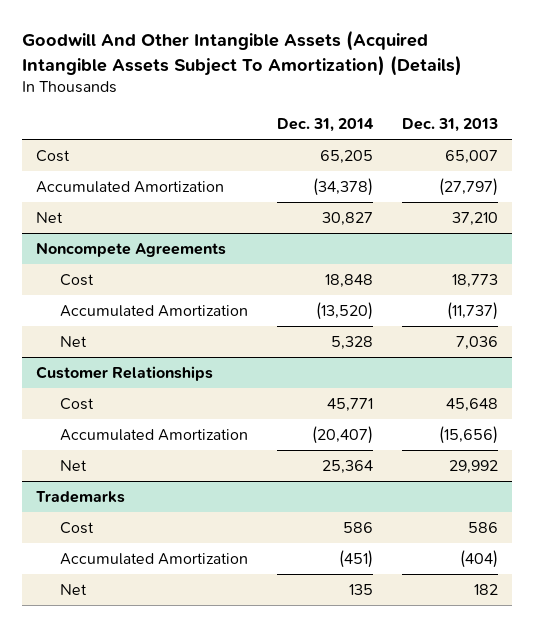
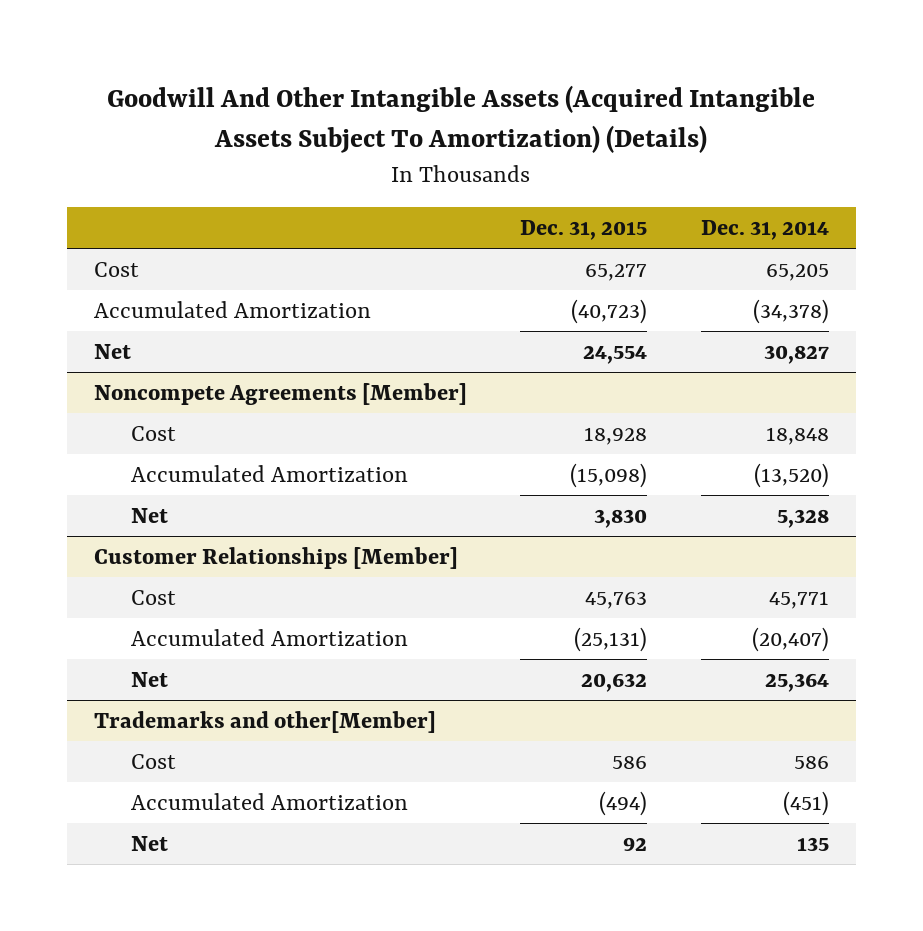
- | Dec. 31, 2014 | Dec. 31, 2013
+ | Dec. 31, 2015 | Dec. 31, 2014
- Noncompete Agreements
+ Noncompete Agreements [Member]
- Customer Relationships
+ Customer Relationships [Member]
- Trademarks
+ Trademarks and other[Member]

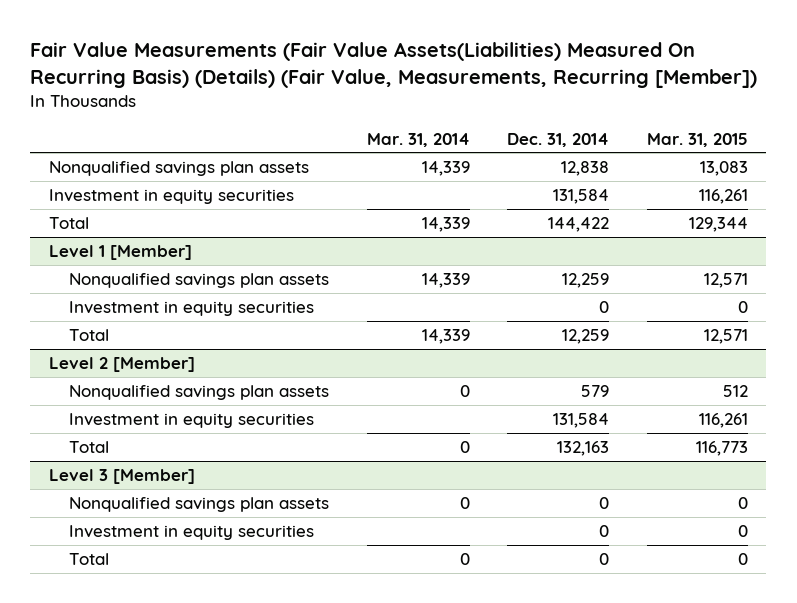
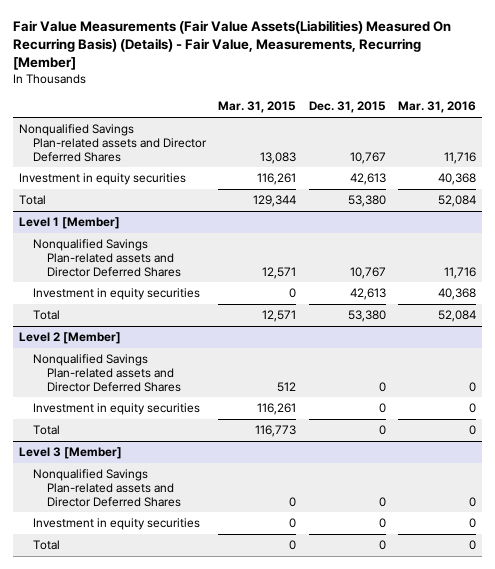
- Fair Value Measurements (Fair Value Assets(Liabilities) Measured On Recurring Basis) (Details) (Fair Value, Measurements, Recurring [Member])
+ Fair Value Measurements (Fair Value Assets(Liabilities) Measured On Recurring Basis) (Details) - Fair Value, Measurements, Recurring [Member]
- | Mar. 31, 2014 | Dec. 31, 2014 | Mar. 31, 2015
+ | Mar. 31, 2015 | Dec. 31, 2015 | Mar. 31, 2016
- Nonqualified savings plan assets | 14,339 | 12,838 | 13,083
+ Nonqualified Savings Plan-related assets and Director Deferred Shares | 13,083 | 10,767 | 11,716
@ Level 1 [Member]
- Nonqualified savings plan assets | 14,339 | 12,259 | 12,571
+ Nonqualified Savings Plan-related assets and Director Deferred Shares | 12,571 | 10,767 | 11,716
@ Level 2 [Member]
- Nonqualified savings plan assets | 0 | 579 | 512
+ Nonqualified Savings Plan-related assets and Director Deferred Shares | 512 | 0 | 0
@ Level 3 [Member]
- Nonqualified savings plan assets | 0 | 0 | 0
+ Nonqualified Savings Plan-related assets and Director Deferred Shares | 0 | 0 | 0

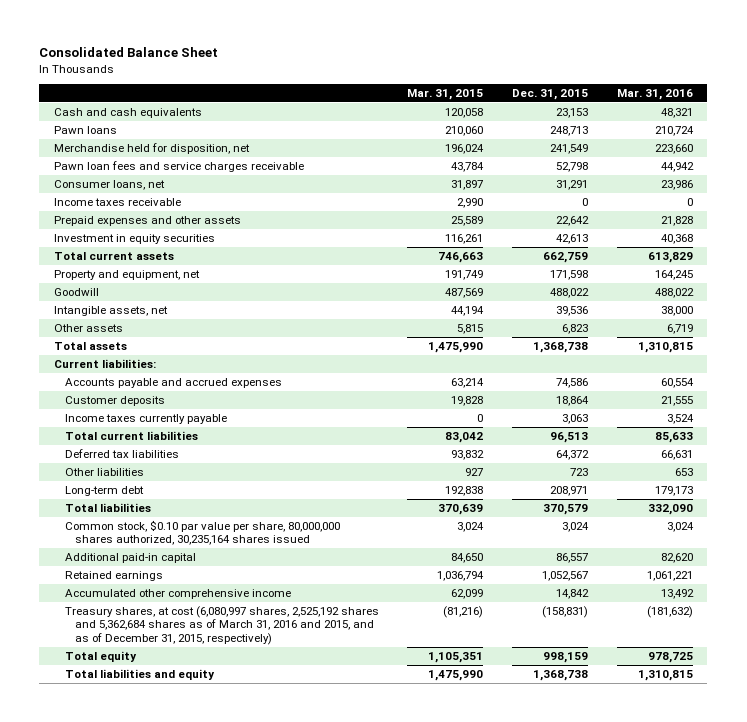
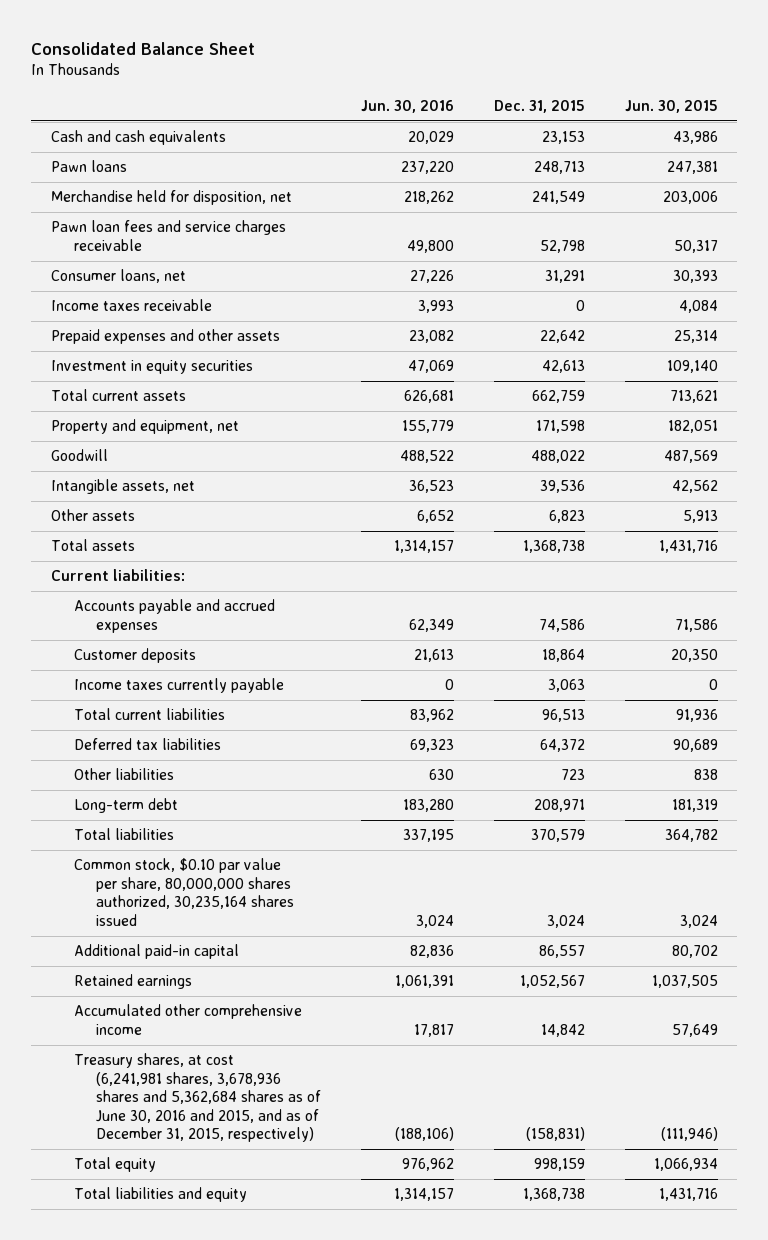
- | Mar. 31, 2015 | Dec. 31, 2015 | Mar. 31, 2016
+ | Jun. 30, 2016 | Dec. 31, 2015 | Jun. 30, 2015
- Treasury shares, at cost (6,080,997 shares, 2,525,192 shares and 5,362,684 shares as of March 31, 2016 and 2015, and as of December 31, 2015, respectively) | (81,216) | (158,831) | (181,632)
+ Treasury shares, at cost (6,241,981 shares, 3,678,936 shares and 5,362,684 shares as of June 30, 2016 and 2015, and as of December 31, 2015, respectively) | (188,106) | (158,831) | (111,946)

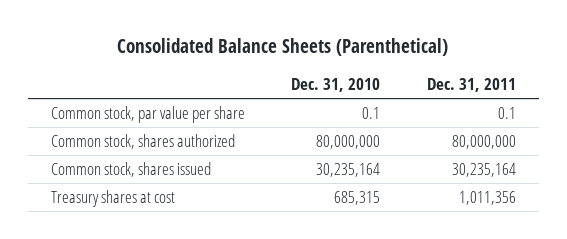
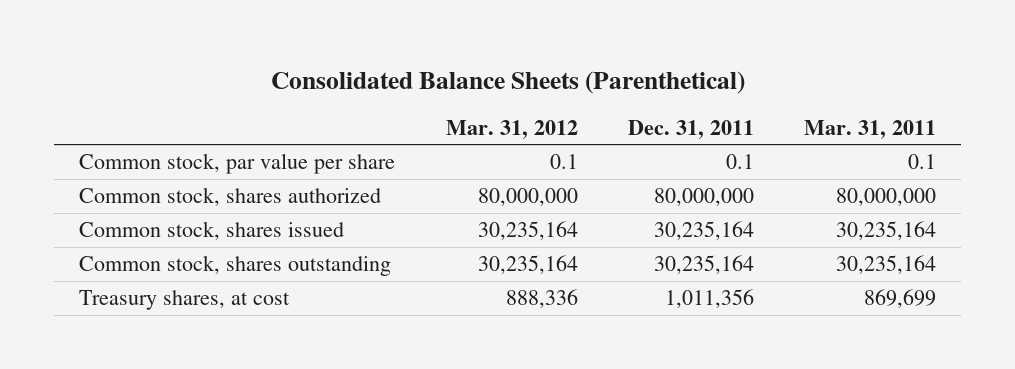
- | Dec. 31, 2010 | Dec. 31, 2011
+ | Mar. 31, 2012 | Dec. 31, 2011 | Mar. 31, 2011
- Treasury shares at cost | 685,315 | 1,011,356
+ Common stock, shares outstanding | 30,235,164 | 30,235,164 | 30,235,164
+ Treasury shares, at cost | 888,336 | 1,011,356 | 869,699

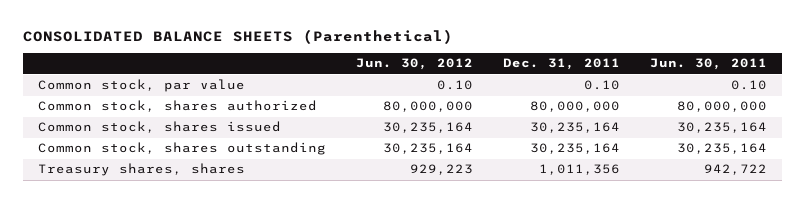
- Consolidated Balance Sheets (Parenthetical)
+ CONSOLIDATED BALANCE SHEETS (Parenthetical)
- | Mar. 31, 2012 | Dec. 31, 2011 | Mar. 31, 2011
+ | Jun. 30, 2012 | Dec. 31, 2011 | Jun. 30, 2011
- Common stock, par value per share | 0.1 | 0.1 | 0.1
+ Common stock, par value | 0.10 | 0.10 | 0.10
- Treasury shares, at cost | 888,336 | 1,011,356 | 869,699
+ Treasury shares, shares | 929,223 | 1,011,356 | 942,722

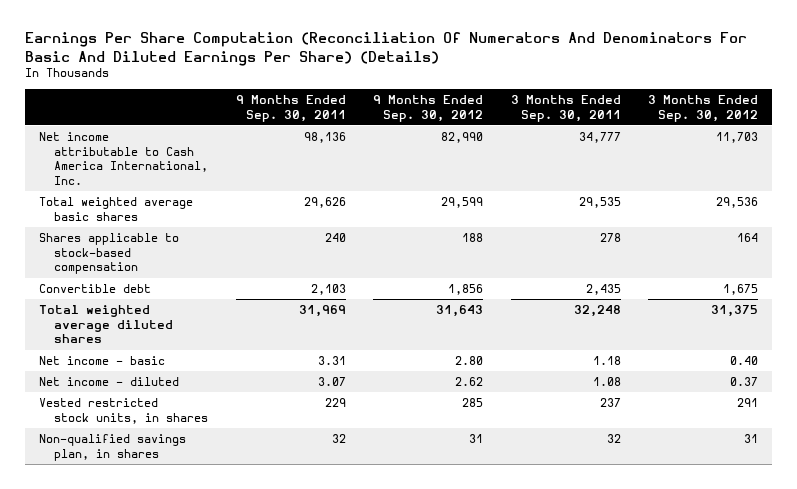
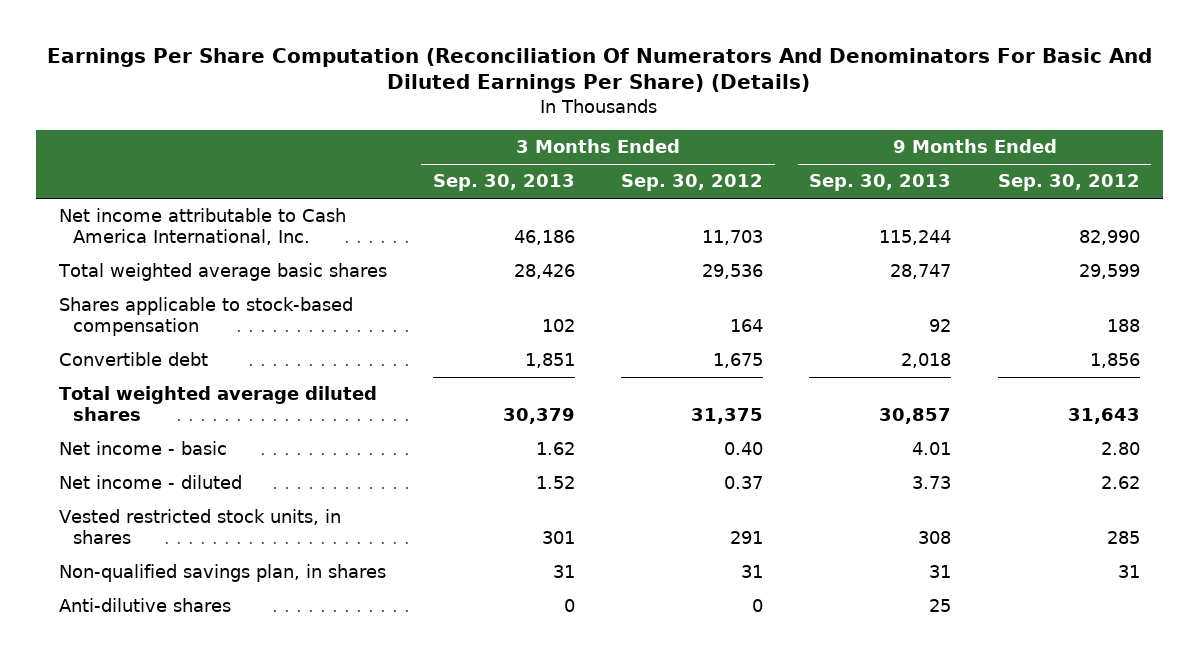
- | 9 Months Ended Sep. 30, 2011 | 9 Months Ended Sep. 30, 2012 | 3 Months Ended Sep. 30, 2011 | 3 Months Ended Sep. 30, 2012
+ | 3 Months Ended Sep. 30, 2013 | 3 Months Ended Sep. 30, 2012 | 9 Months Ended Sep. 30, 2013 | 9 Months Ended Sep. 30, 2012
+ Anti-dilutive shares | 0 | 0 | 25 |

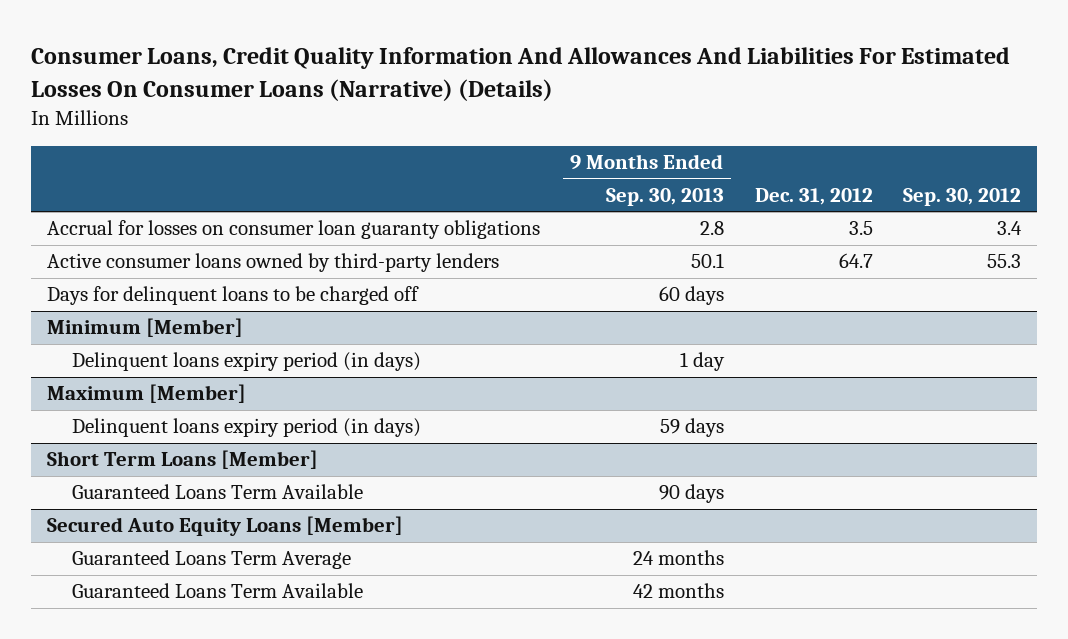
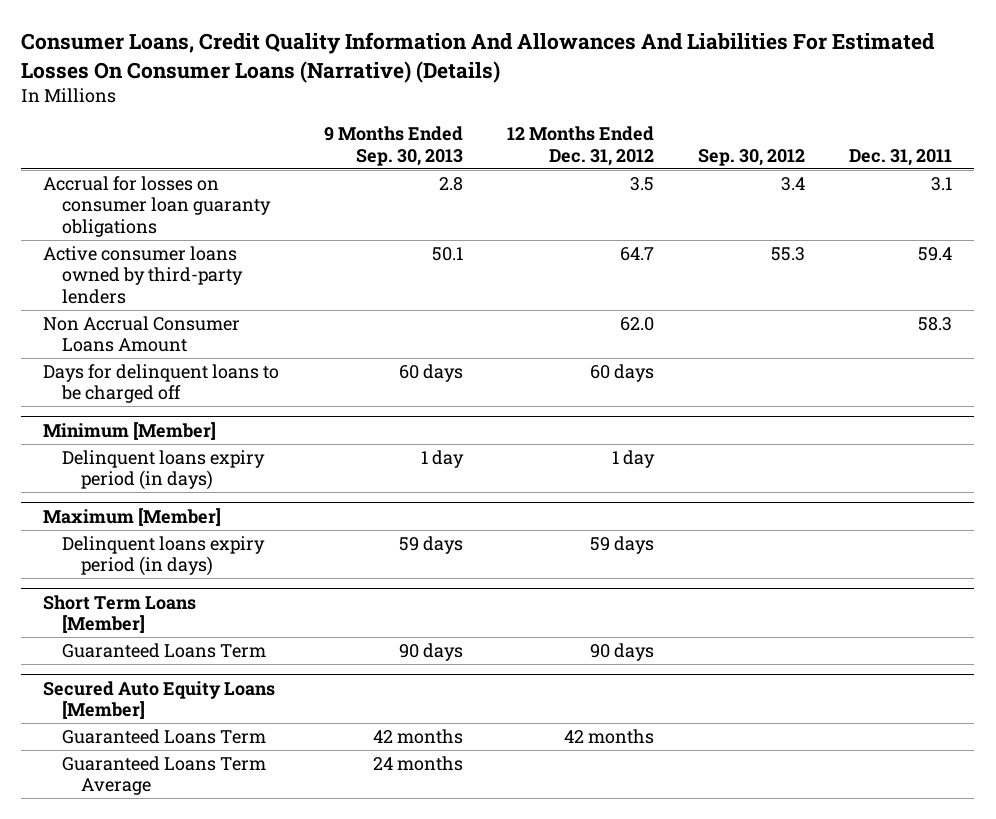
- | 9 Months Ended Sep. 30, 2013 | Dec. 31, 2012 | Sep. 30, 2012
+ | 9 Months Ended Sep. 30, 2013 | 12 Months Ended Dec. 31, 2012 | Sep. 30, 2012 | Dec. 31, 2011
+ Non Accrual Consumer Loans Amount | | 62.0 | | 58.3
@ Short Term Loans [Member]
- Guaranteed Loans Term Available | 90 days | |
+ Guaranteed Loans Term | 90 days | 90 days | |
@ Secured Auto Equity Loans [Member]
+ Guaranteed Loans Term | 42 months | 42 months | |
- Guaranteed Loans Term Available | 42 months | |

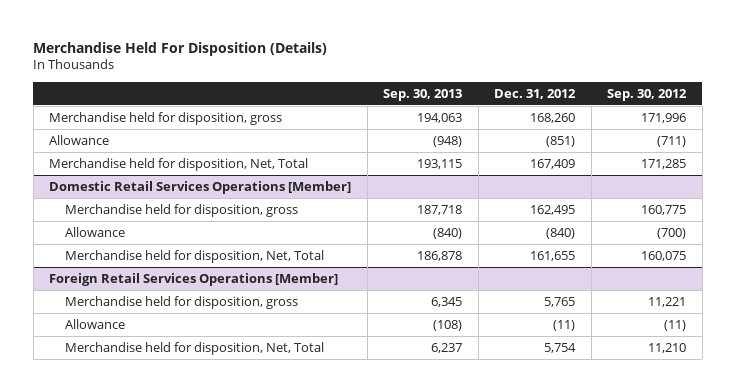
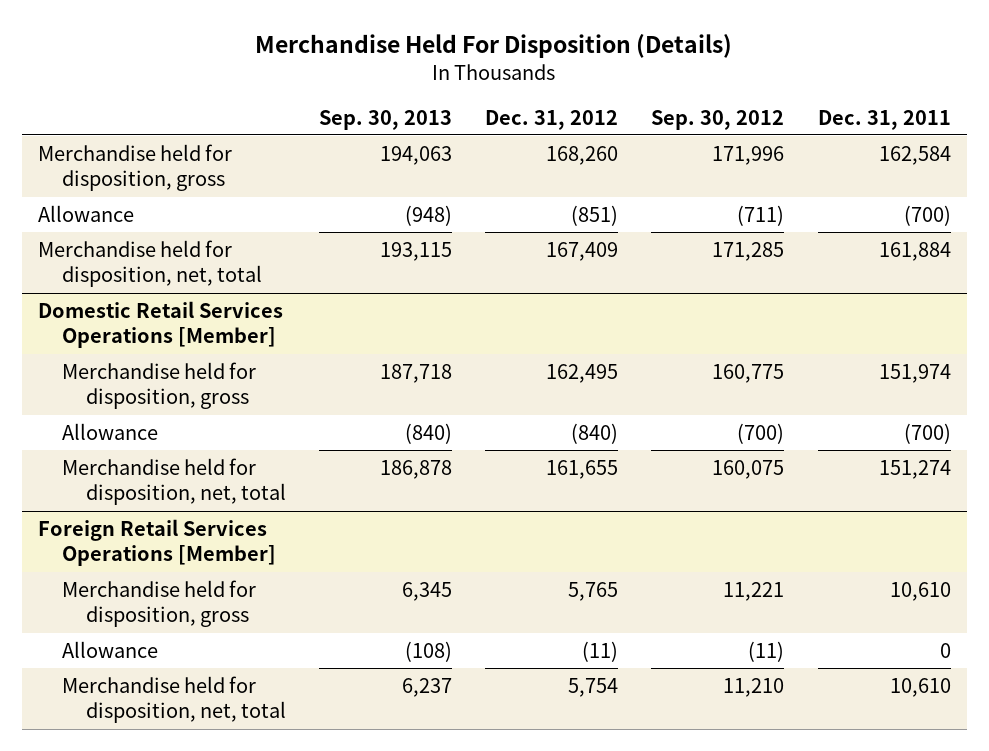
- | Sep. 30, 2013 | Dec. 31, 2012 | Sep. 30, 2012
+ | Sep. 30, 2013 | Dec. 31, 2012 | Sep. 30, 2012 | Dec. 31, 2011
- Merchandise held for disposition, Net, Total | 193,115 | 167,409 | 171,285
+ Merchandise held for disposition, net, total | 193,115 | 167,409 | 171,285 | 161,884
@ Domestic Retail Services Operations [Member]
- Merchandise held for disposition, Net, Total | 186,878 | 161,655 | 160,075
+ Merchandise held for disposition, net, total | 186,878 | 161,655 | 160,075 | 151,274
@ Foreign Retail Services Operations [Member]
- Merchandise held for disposition, Net, Total | 6,237 | 5,754 | 11,210
+ Merchandise held for disposition, net, total | 6,237 | 5,754 | 11,210 | 10,610

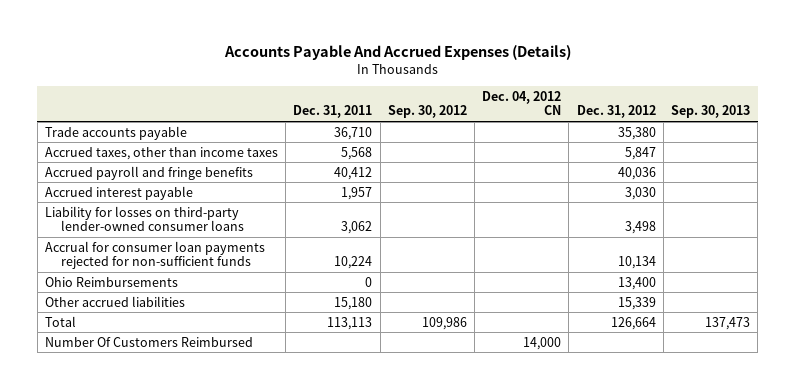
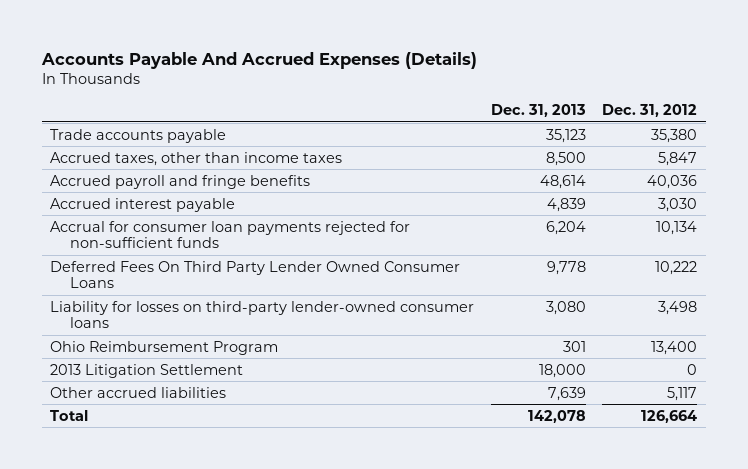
- | Dec. 31, 2011 | Sep. 30, 2012 | Dec. 04, 2012 CN | Dec. 31, 2012 | Sep. 30, 2013
+ | Dec. 31, 2013 | Dec. 31, 2012
- Ohio Reimbursements | 0 | | | 13,400 |
- Other accrued liabilities | 15,180 | | | 15,339 |
+ Deferred Fees On Third Party Lender Owned Consumer Loans | 9,778 | 10,222
moved down: Liability for losses on third-party lender-owned consumer loans | 3,080 | 3,498
+ Ohio Reimbursement Program | 301 | 13,400
+ 2013 Litigation Settlement | 18,000 | 0
+ Other accrued liabilities | 7,639 | 5,117
- Number Of Customers Reimbursed | | | 14,000 | |

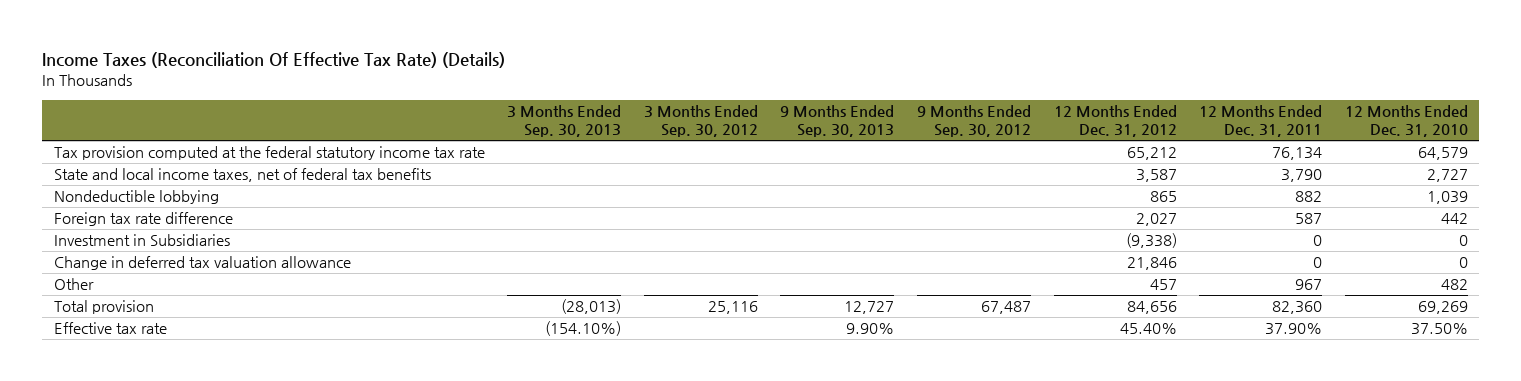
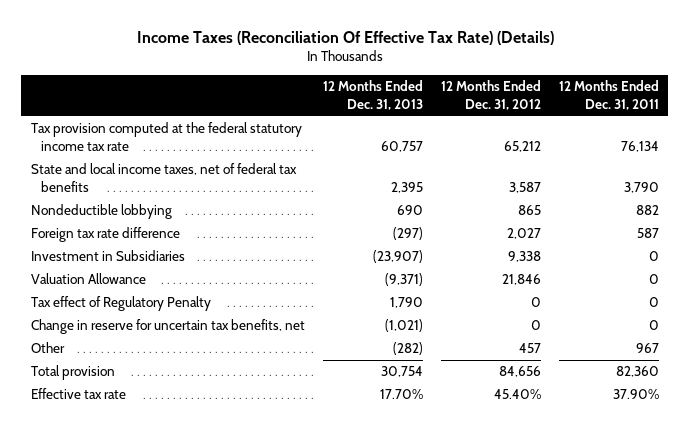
- | 3 Months Ended Sep. 30, 2013 | 3 Months Ended Sep. 30, 2012 | 9 Months Ended Sep. 30, 2013 | 9 Months Ended Sep. 30, 2012 | 12 Months Ended Dec. 31, 2012 | 12 Months Ended Dec. 31, 2011 | 12 Months Ended Dec. 31, 2010
+ | 12 Months Ended Dec. 31, 2013 | 12 Months Ended Dec. 31, 2012 | 12 Months Ended Dec. 31, 2011
- Investment in Subsidiaries | | | | | (9,338) | 0 | 0
- Change in deferred tax valuation allowance | | | | | 21,846 | 0 | 0
+ Investment in Subsidiaries | (23,907) | 9,338 | 0
+ Valuation Allowance | (9,371) | 21,846 | 0
+ Tax effect of Regulatory Penalty | 1,790 | 0 | 0
+ Change in reserve for uncertain tax benefits, net | (1,021) | 0 | 0

